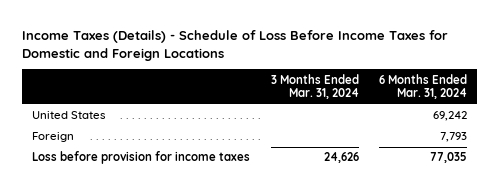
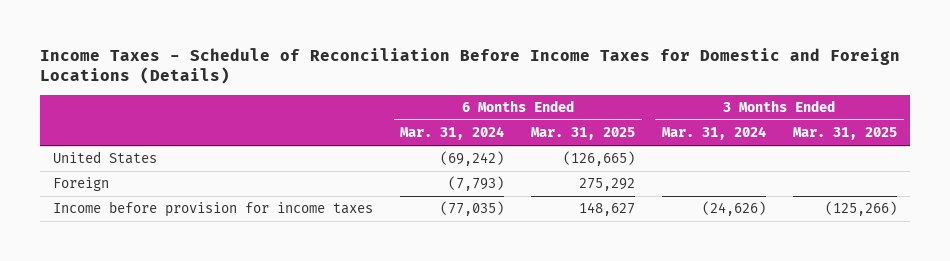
- Income Taxes (Details) - Schedule of Loss Before Income Taxes for Domestic and Foreign Locations
+ Income Taxes - Schedule of Reconciliation Before Income Taxes for Domestic and Foreign Locations (Details)
- | 3 Months Ended Mar. 31, 2024 | 6 Months Ended Mar. 31, 2024
+ | 6 Months Ended Mar. 31, 2024 | 6 Months Ended Mar. 31, 2025 | 3 Months Ended Mar. 31, 2024 | 3 Months Ended Mar. 31, 2025
- United States | | 69,242
- Foreign | | 7,793
- Loss before provision for income taxes | 24,626 | 77,035
+ United States | (69,242) | (126,665) | |
+ Foreign | (7,793) | 275,292 | |
+ Income before provision for income taxes | (77,035) | 148,627 | (24,626) | (125,266)

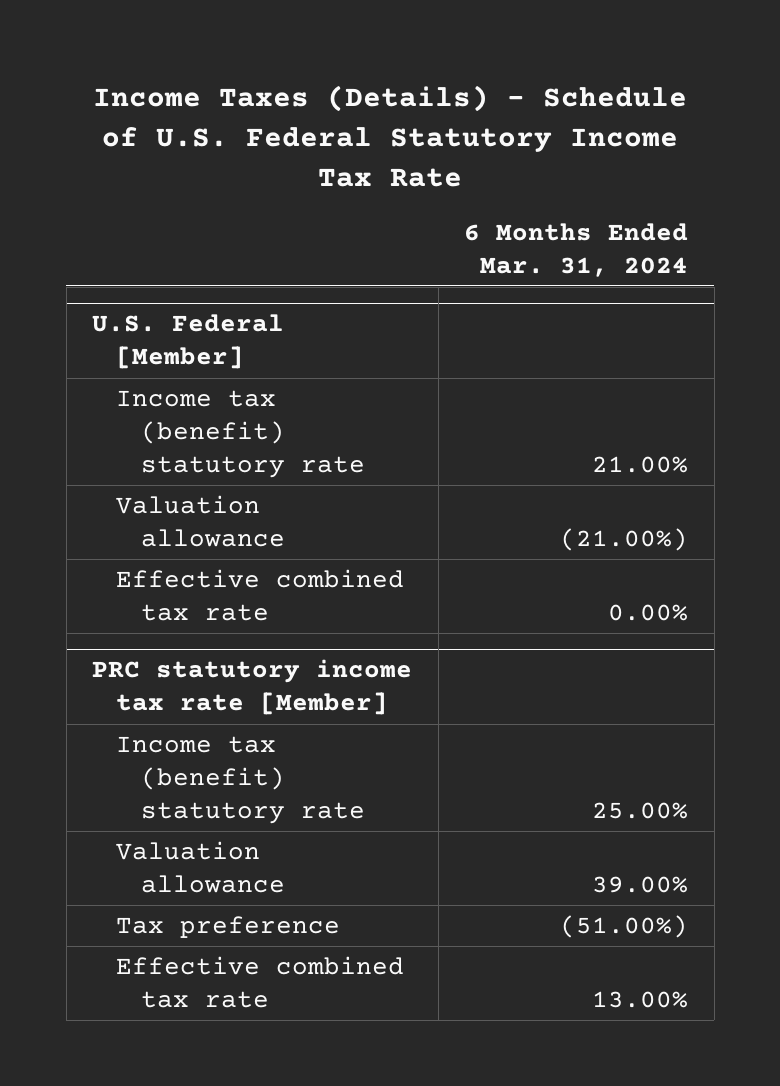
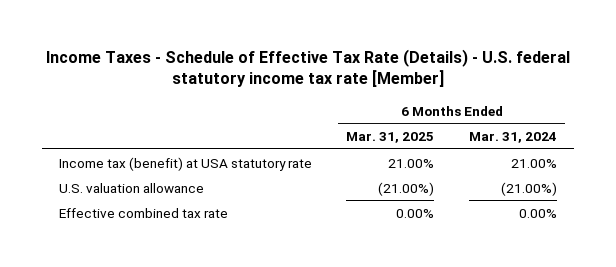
- Income Taxes (Details) - Schedule of U.S. Federal Statutory Income Tax Rate
+ Income Taxes - Schedule of Effective Tax Rate (Details) - U.S. federal statutory income tax rate [Member]
- | 6 Months Ended Mar. 31, 2024
+ | 6 Months Ended Mar. 31, 2025 | 6 Months Ended Mar. 31, 2024
- U.S. Federal [Member]
- Income tax (benefit) statutory rate | 21.00%
- Valuation allowance | (21.00%)
+ Income tax (benefit) at USA statutory rate | 21.00% | 21.00%
+ U.S. valuation allowance | (21.00%) | (21.00%)
- PRC statutory income tax rate [Member]
- Income tax (benefit) statutory rate | 25.00%
- Valuation allowance | 39.00%
- Tax preference | (51.00%)
- Effective combined tax rate | 13.00%

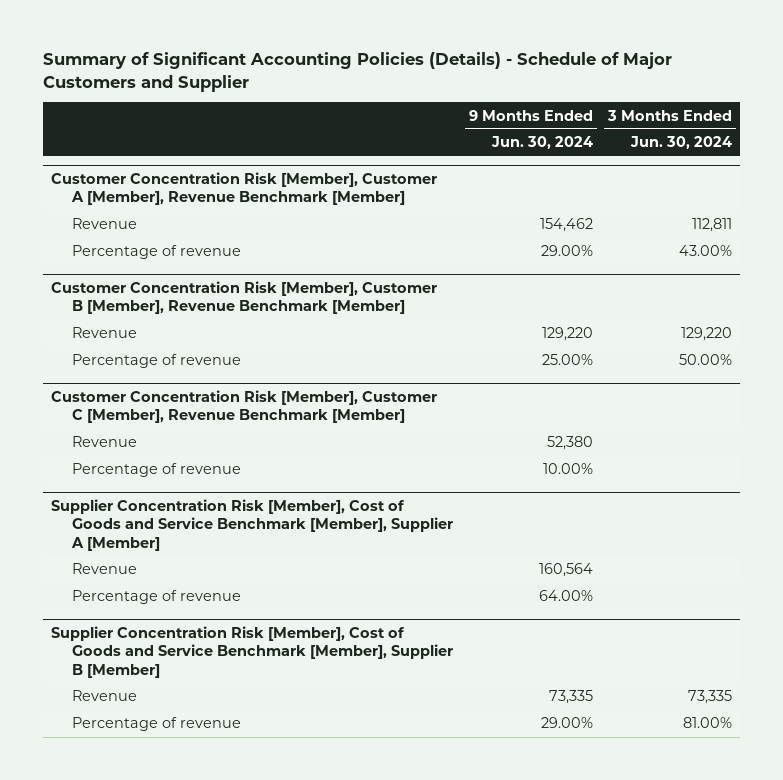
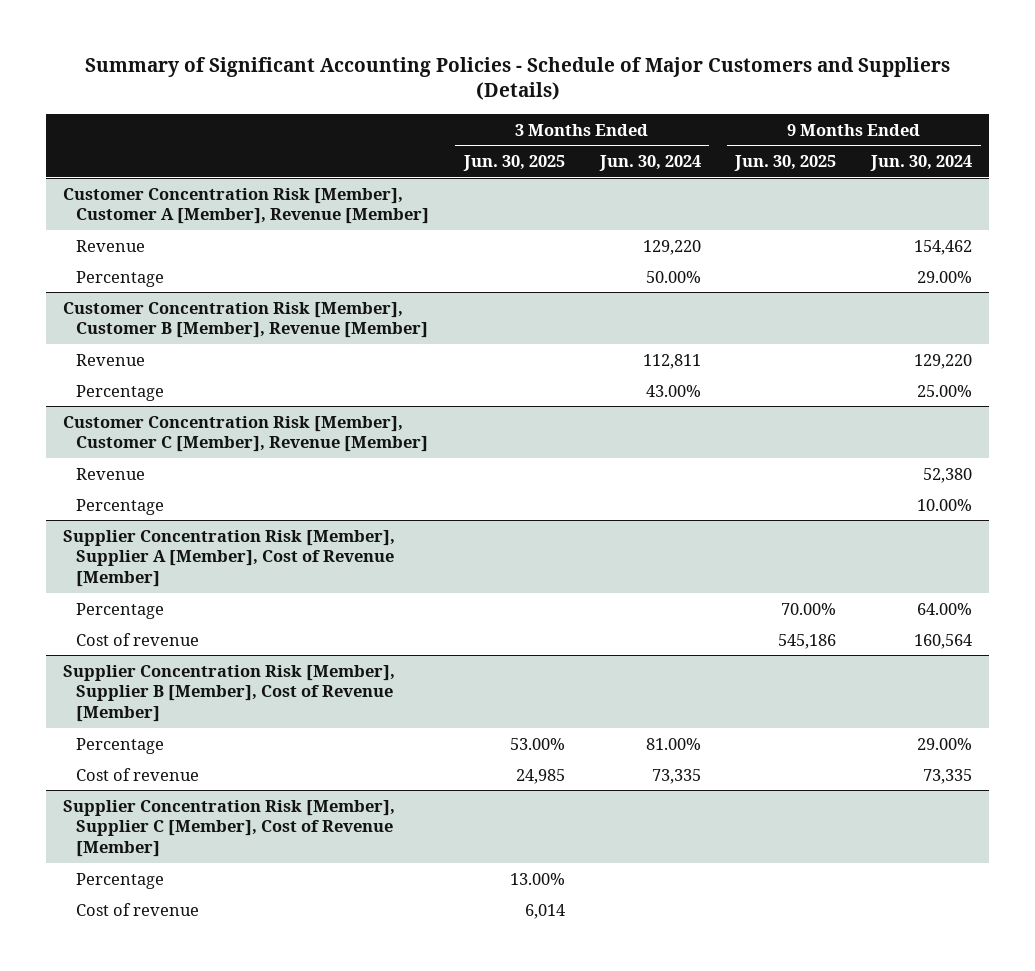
- Summary of Significant Accounting Policies (Details) - Schedule of Major Customers and Supplier
+ Summary of Significant Accounting Policies - Schedule of Major Customers and Suppliers (Details)
- | 9 Months Ended Jun. 30, 2024 | 3 Months Ended Jun. 30, 2024
+ | 3 Months Ended Jun. 30, 2025 | 3 Months Ended Jun. 30, 2024 | 9 Months Ended Jun. 30, 2025 | 9 Months Ended Jun. 30, 2024
- Customer Concentration Risk [Member], Customer A [Member], Revenue Benchmark [Member]
- Revenue | 154,462 | 112,811
- Percentage of revenue | 29.00% | 43.00%
- Customer Concentration Risk [Member], Customer B [Member], Revenue Benchmark [Member]
- Revenue | 129,220 | 129,220
- Percentage of revenue | 25.00% | 50.00%
- Customer Concentration Risk [Member], Customer C [Member], Revenue Benchmark [Member]
+ Customer Concentration Risk [Member], Customer A [Member], Revenue [Member]
+ Revenue | | 129,220 | | 154,462
+ Percentage | | 50.00% | | 29.00%
+ Customer Concentration Risk [Member], Customer B [Member], Revenue [Member]
+ Revenue | | 112,811 | | 129,220
+ Percentage | | 43.00% | | 25.00%
+ Customer Concentration Risk [Member], Customer C [Member], Revenue [Member]
- Percentage of revenue | 10.00% |
- Supplier Concentration Risk [Member], Cost of Goods and Service Benchmark [Member], Supplier A [Member]
- Revenue | 160,564 |
- Percentage of revenue | 64.00% |
- Supplier Concentration Risk [Member], Cost of Goods and Service Benchmark [Member], Supplier B [Member]
- Revenue | 73,335 | 73,335
- Percentage of revenue | 29.00% | 81.00%
+ Percentage | | | | 10.00%
+ Supplier Concentration Risk [Member], Supplier A [Member], Cost of Revenue [Member]
+ Percentage | | | 70.00% | 64.00%
+ Cost of revenue | | | 545,186 | 160,564
+ Supplier Concentration Risk [Member], Supplier B [Member], Cost of Revenue [Member]
+ Percentage | 53.00% | 81.00% | | 29.00%
+ Cost of revenue | 24,985 | 73,335 | | 73,335
+ Supplier Concentration Risk [Member], Supplier C [Member], Cost of Revenue [Member]
+ Percentage | 13.00% | | |
+ Cost of revenue | 6,014 | | |

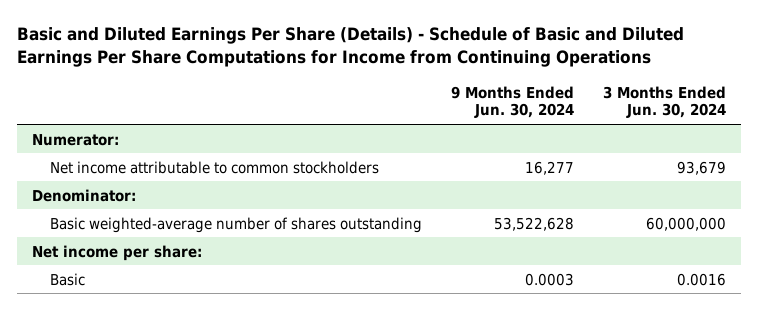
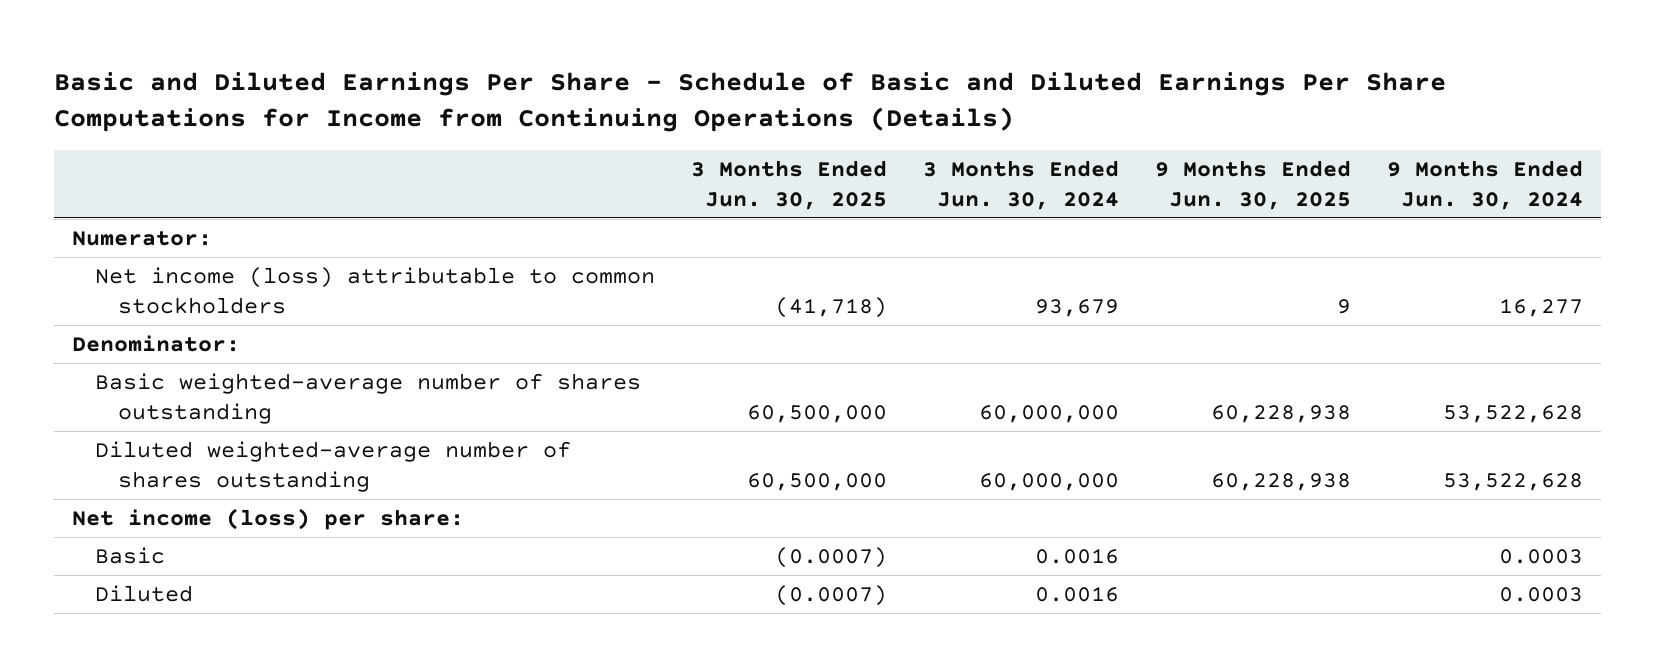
- Basic and Diluted Earnings Per Share (Details) - Schedule of Basic and Diluted Earnings Per Share Computations for Income from Continuing Operations
+ Basic and Diluted Earnings Per Share - Schedule of Basic and Diluted Earnings Per Share Computations for Income from Continuing Operations (Details)
- | 9 Months Ended Jun. 30, 2024 | 3 Months Ended Jun. 30, 2024
+ | 3 Months Ended Jun. 30, 2025 | 3 Months Ended Jun. 30, 2024 | 9 Months Ended Jun. 30, 2025 | 9 Months Ended Jun. 30, 2024
- Net income attributable to common stockholders | 16,277 | 93,679
+ Net income (loss) attributable to common stockholders | (41,718) | 93,679 | 9 | 16,277
- Net income per share:
+ Diluted weighted-average number of shares outstanding | 60,500,000 | 60,000,000 | 60,228,938 | 53,522,628
+ Net income (loss) per share:
+ Diluted | (0.0007) | 0.0016 | | 0.0003

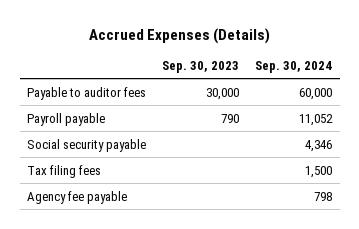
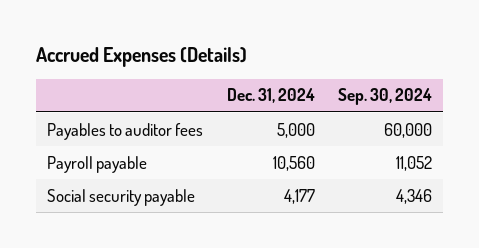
- | Sep. 30, 2023 | Sep. 30, 2024
+ | Dec. 31, 2024 | Sep. 30, 2024
- Payable to auditor fees | 30,000 | 60,000
+ Payables to auditor fees | 5,000 | 60,000
- Tax filing fees | | 1,500
- Agency fee payable | | 798

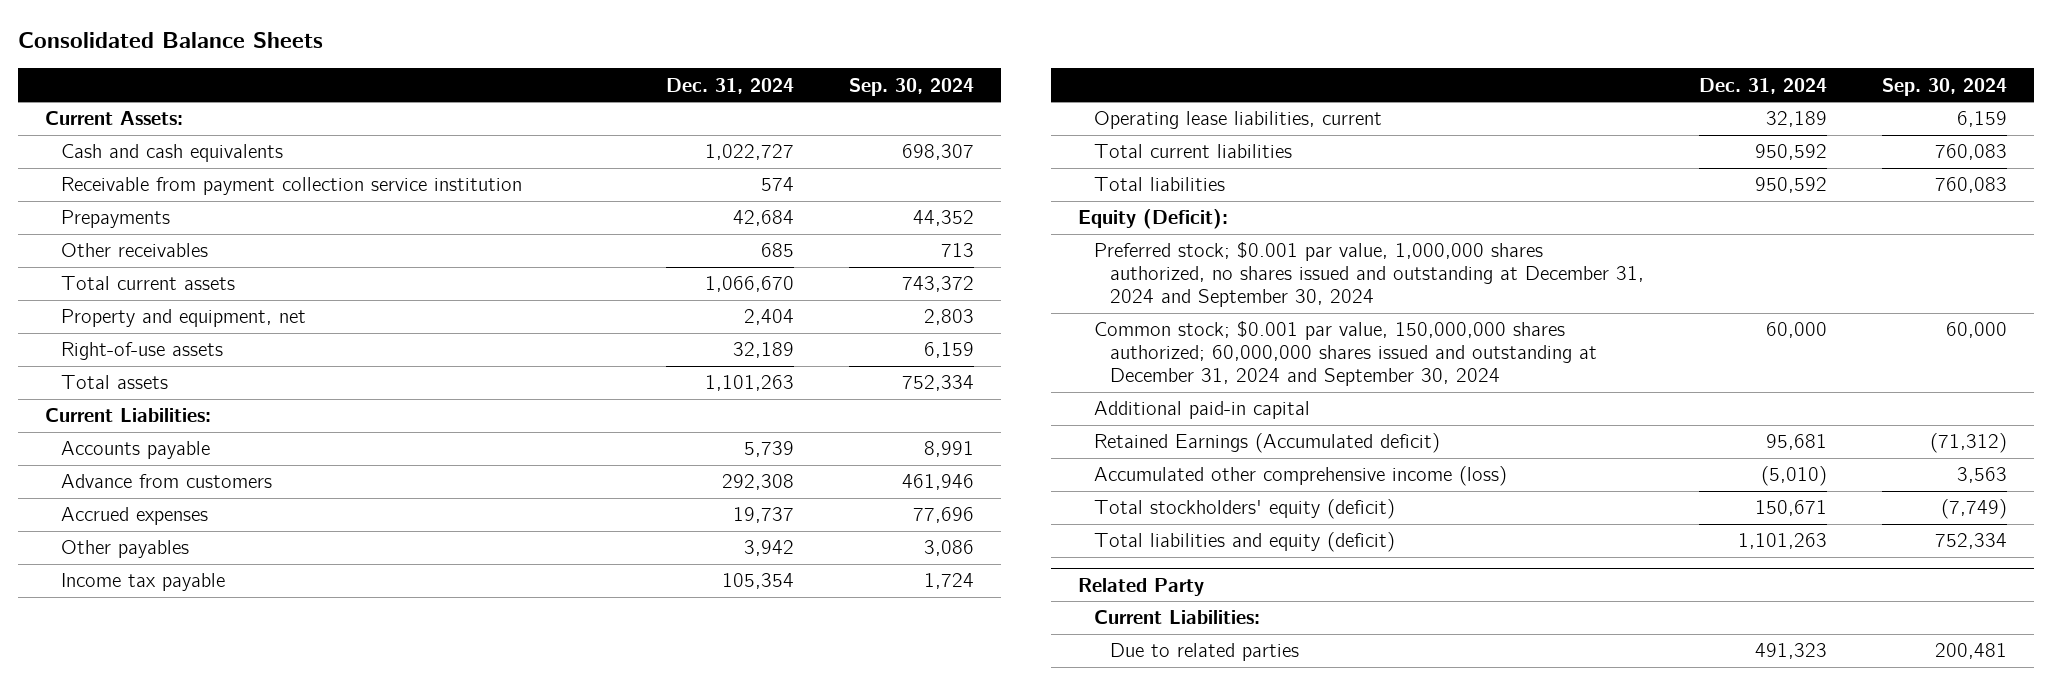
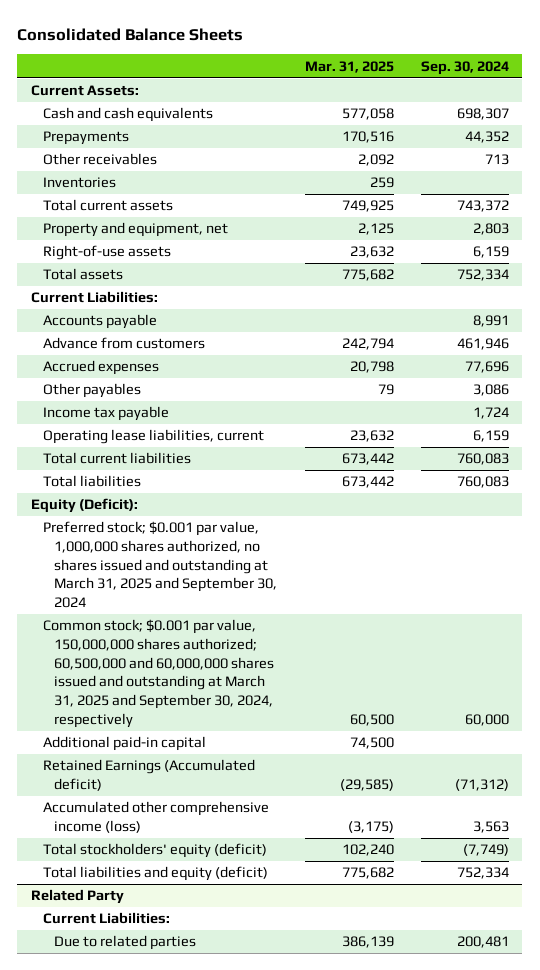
- | Dec. 31, 2024 | Sep. 30, 2024
+ | Mar. 31, 2025 | Sep. 30, 2024
- Receivable from payment collection service institution | 574 |
+ Inventories | 259 |
- Preferred stock; $0.001 par value, 1,000,000 shares authorized, no shares issued and outstanding at December 31, 2024 and September 30, 2024
- Common stock; $0.001 par value, 150,000,000 shares authorized; 60,000,000 shares issued and outstanding at December 31, 2024 and September 30, 2024 | 60,000 | 60,000
+ Preferred stock; $0.001 par value, 1,000,000 shares authorized, no shares issued and outstanding at March 31, 2025 and September 30, 2024
+ Common stock; $0.001 par value, 150,000,000 shares authorized; 60,500,000 and 60,000,000 shares issued and outstanding at March 31, 2025 and September 30, 2024, respectively | 60,500 | 60,000

